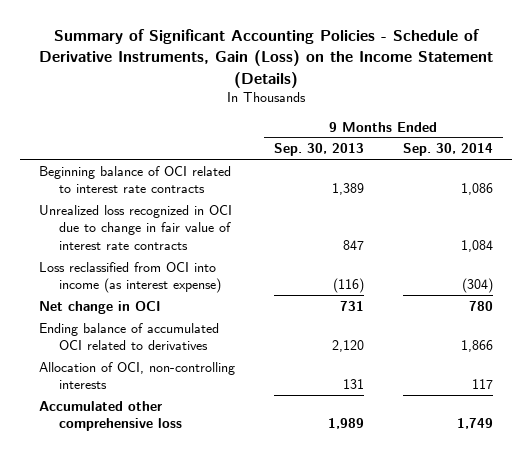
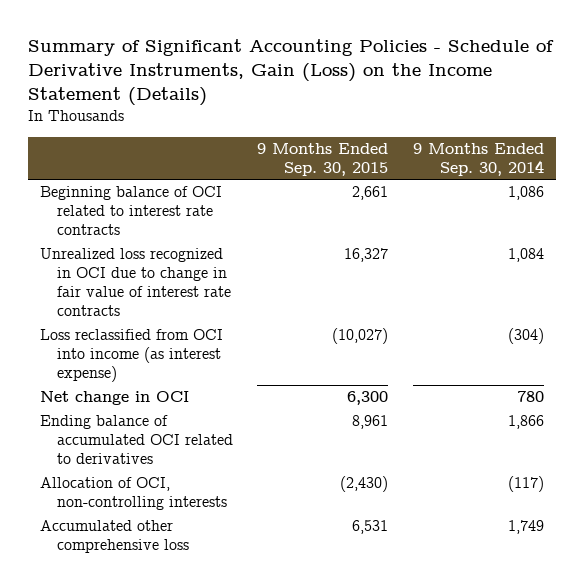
- | 9 Months Ended Sep. 30, 2013 | 9 Months Ended Sep. 30, 2014
+ | 9 Months Ended Sep. 30, 2015 | 9 Months Ended Sep. 30, 2014
- Allocation of OCI, non-controlling interests | 131 | 117
+ Allocation of OCI, non-controlling interests | (2,430) | (117)

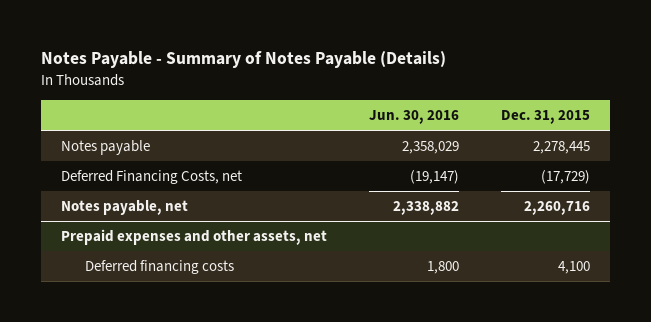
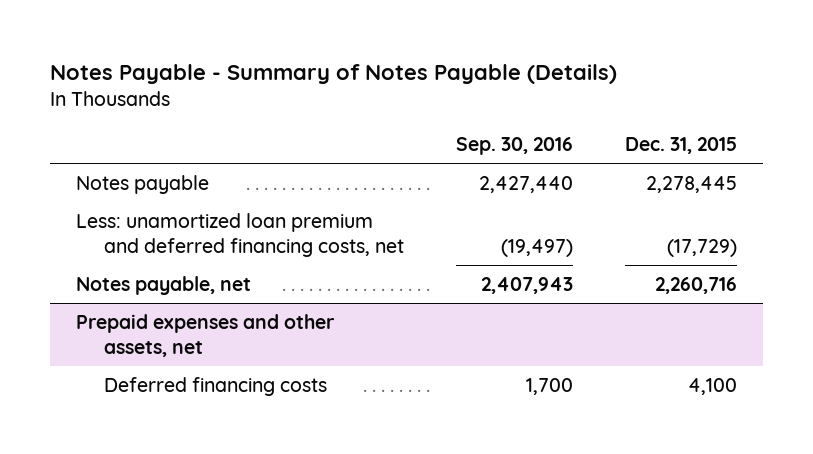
- | Jun. 30, 2016 | Dec. 31, 2015
+ | Sep. 30, 2016 | Dec. 31, 2015
- Deferred Financing Costs, net | (19,147) | (17,729)
+ Less: unamortized loan premium and deferred financing costs, net | (19,497) | (17,729)

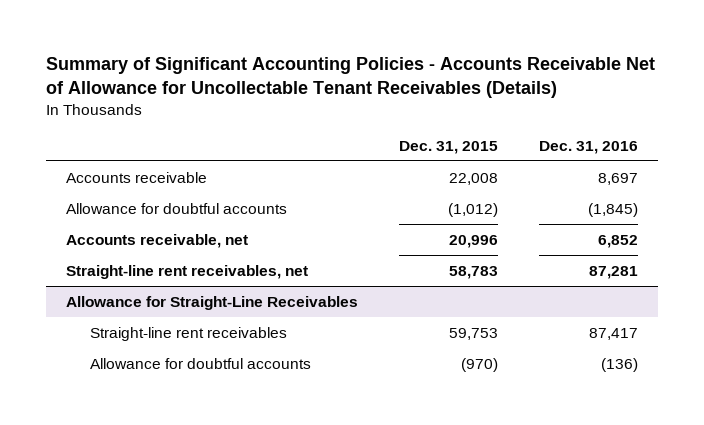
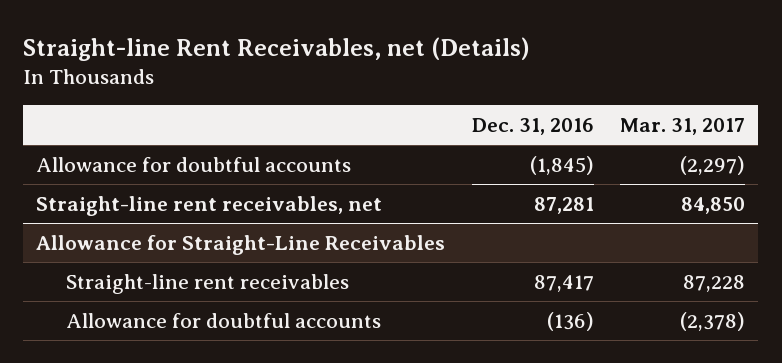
- Summary of Significant Accounting Policies - Accounts Receivable Net of Allowance for Uncollectable Tenant Receivables (Details)
+ Straight-line Rent Receivables, net (Details)
- | Dec. 31, 2015 | Dec. 31, 2016
+ | Dec. 31, 2016 | Mar. 31, 2017
- Accounts receivable | 22,008 | 8,697
- Accounts receivable, net | 20,996 | 6,852

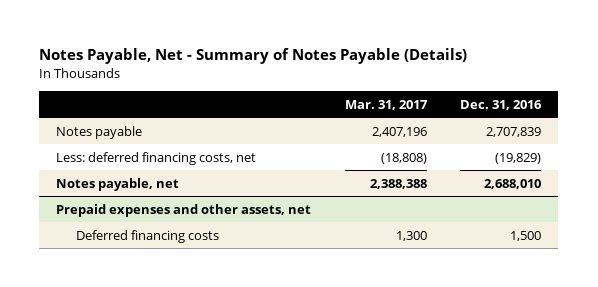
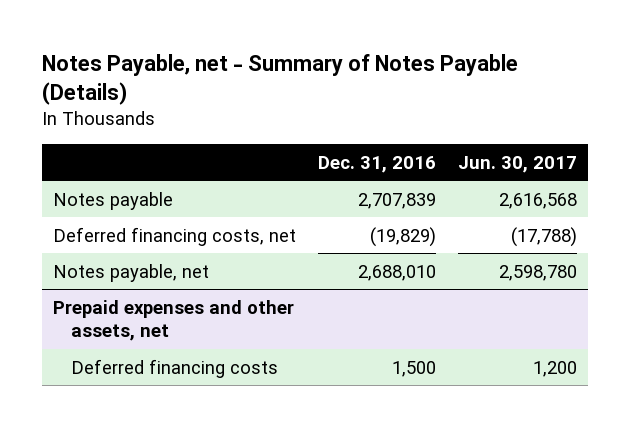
- Notes Payable, Net - Summary of Notes Payable (Details)
+ Notes Payable, net - Summary of Notes Payable (Details)
- | Mar. 31, 2017 | Dec. 31, 2016
+ | Dec. 31, 2016 | Jun. 30, 2017
- Less: deferred financing costs, net | (18,808) | (19,829)
+ Deferred financing costs, net | (19,829) | (17,788)

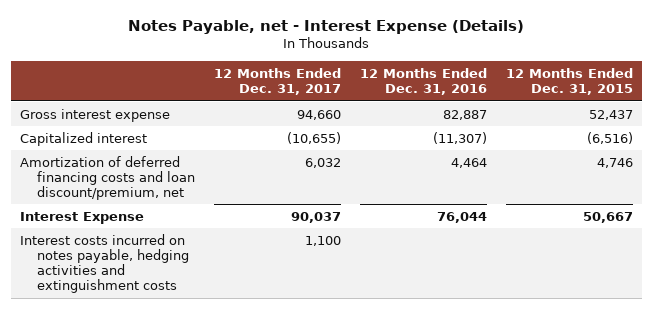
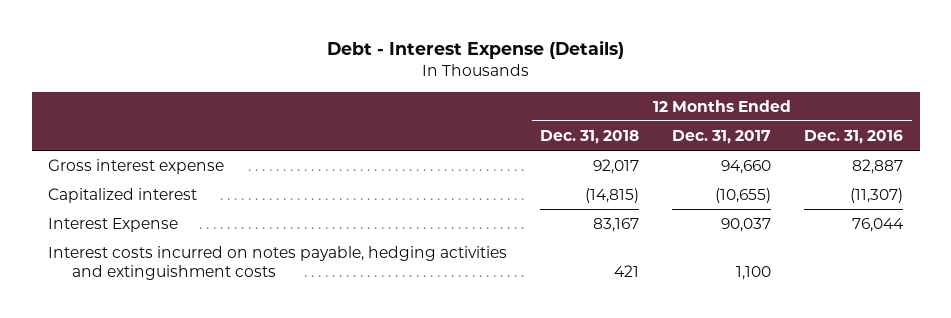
- Notes Payable, net - Interest Expense (Details)
+ Debt - Interest Expense (Details)
- | 12 Months Ended Dec. 31, 2017 | 12 Months Ended Dec. 31, 2016 | 12 Months Ended Dec. 31, 2015
+ | 12 Months Ended Dec. 31, 2018 | 12 Months Ended Dec. 31, 2017 | 12 Months Ended Dec. 31, 2016
- Amortization of deferred financing costs and loan discount/premium, net | 6,032 | 4,464 | 4,746

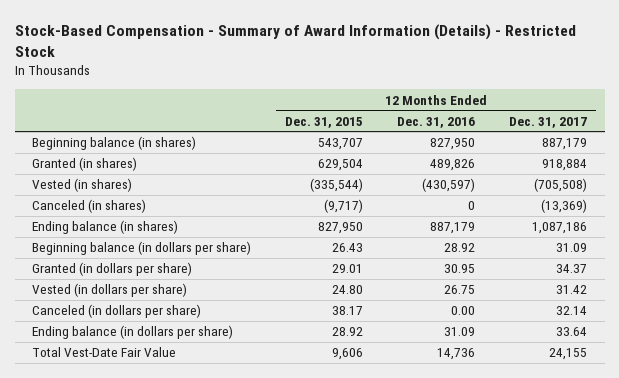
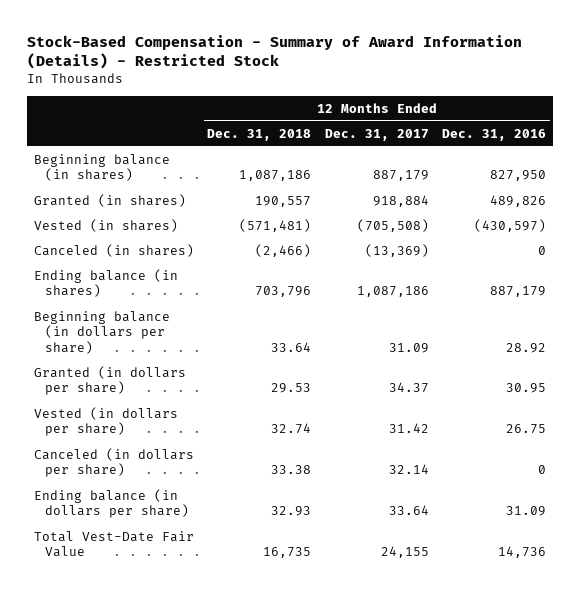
- | 12 Months Ended Dec. 31, 2015 | 12 Months Ended Dec. 31, 2016 | 12 Months Ended Dec. 31, 2017
+ | 12 Months Ended Dec. 31, 2018 | 12 Months Ended Dec. 31, 2017 | 12 Months Ended Dec. 31, 2016
- Canceled (in dollars per share) | 38.17 | 0.00 | 32.14
+ Canceled (in dollars per share) | 33.38 | 32.14 | 0

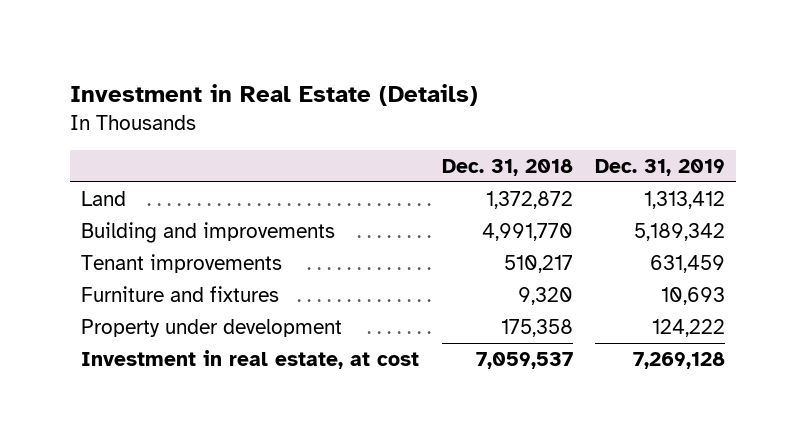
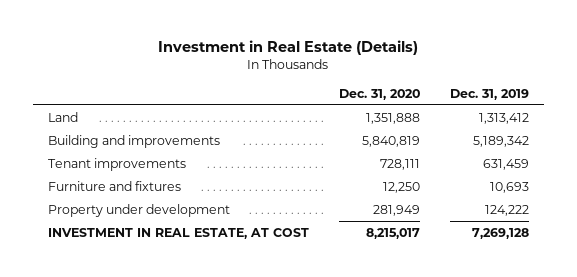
- | Dec. 31, 2018 | Dec. 31, 2019
+ | Dec. 31, 2020 | Dec. 31, 2019
- Investment in real estate, at cost | 7,059,537 | 7,269,128
+ INVESTMENT IN REAL ESTATE, AT COST | 8,215,017 | 7,269,128

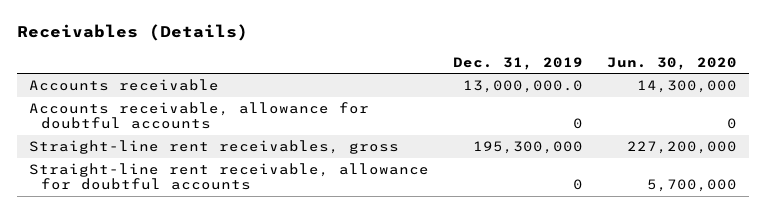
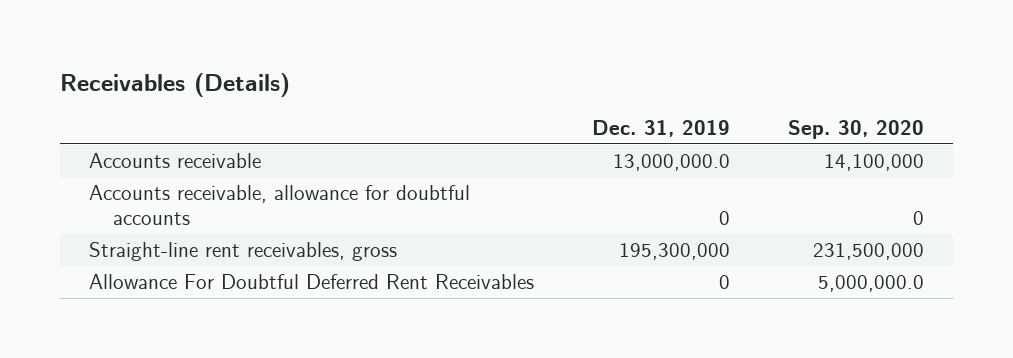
- | Dec. 31, 2019 | Jun. 30, 2020
+ | Dec. 31, 2019 | Sep. 30, 2020
- Straight-line rent receivable, allowance for doubtful accounts | 0 | 5,700,000
+ Allowance For Doubtful Deferred Rent Receivables | 0 | 5,000,000.0

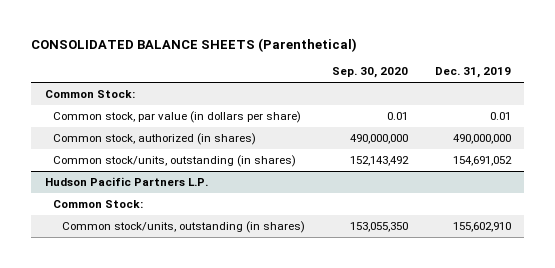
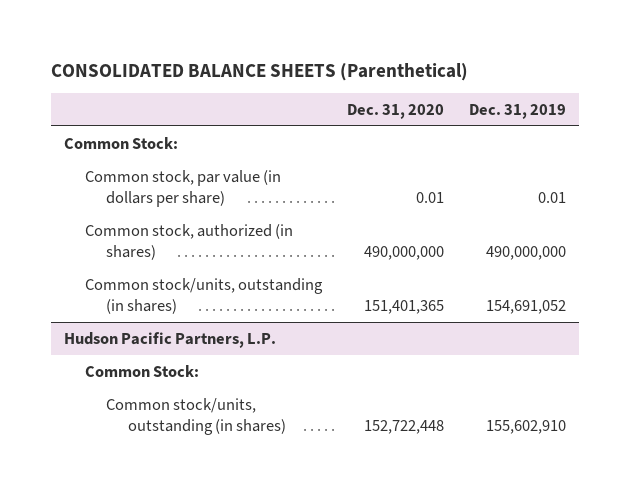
- | Sep. 30, 2020 | Dec. 31, 2019
+ | Dec. 31, 2020 | Dec. 31, 2019
- Hudson Pacific Partners L.P.
+ Hudson Pacific Partners, L.P.

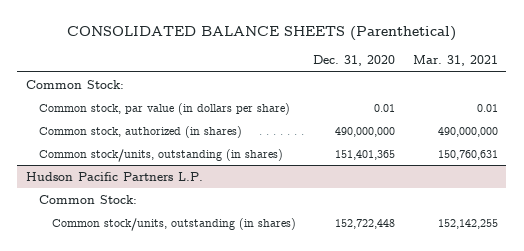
- | Dec. 31, 2020 | Dec. 31, 2019
+ | Dec. 31, 2020 | Mar. 31, 2021
- Hudson Pacific Partners, L.P.
+ Hudson Pacific Partners L.P.

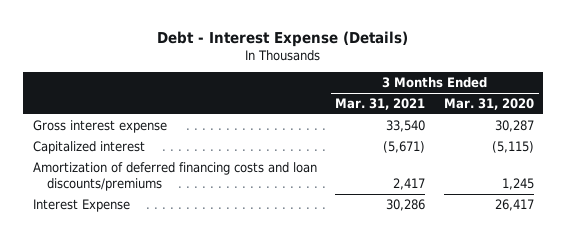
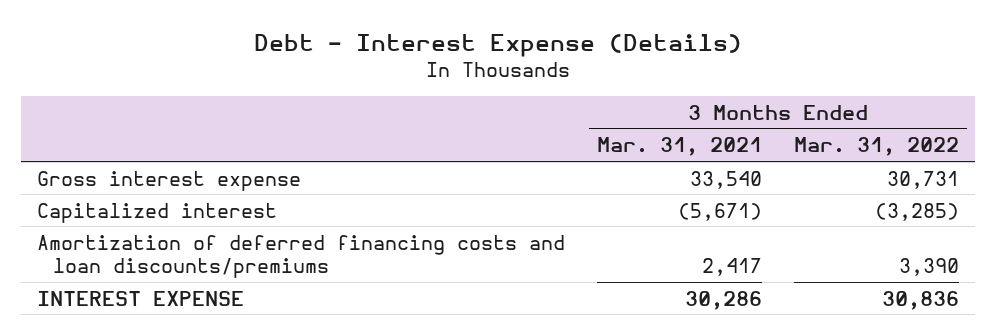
- | 3 Months Ended Mar. 31, 2021 | 3 Months Ended Mar. 31, 2020
+ | 3 Months Ended Mar. 31, 2021 | 3 Months Ended Mar. 31, 2022
- Interest Expense | 30,286 | 26,417
+ INTEREST EXPENSE | 30,286 | 30,836

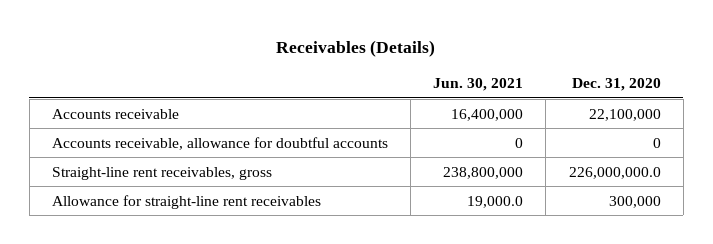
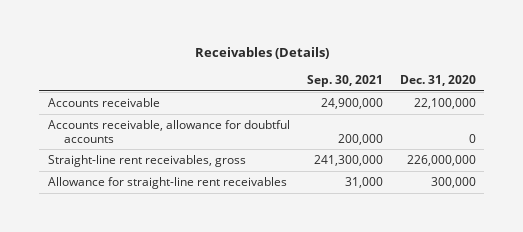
- | Jun. 30, 2021 | Dec. 31, 2020
+ | Sep. 30, 2021 | Dec. 31, 2020
- Straight-line rent receivables, gross | 238,800,000 | 226,000,000.0
+ Straight-line rent receivables, gross | 241,300,000 | 226,000,000

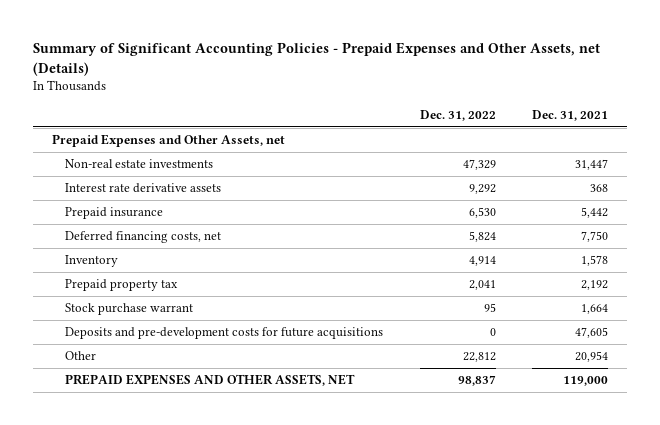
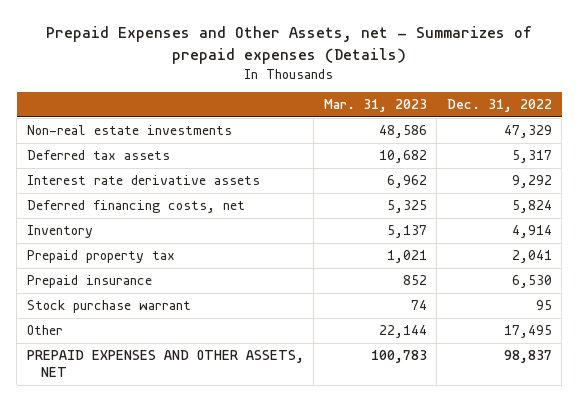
- Summary of Significant Accounting Policies - Prepaid Expenses and Other Assets, net (Details)
+ Prepaid Expenses and Other Assets, net - Summarizes of prepaid expenses (Details)
- | Dec. 31, 2022 | Dec. 31, 2021
+ | Mar. 31, 2023 | Dec. 31, 2022
- Prepaid Expenses and Other Assets, net
+ Deferred tax assets | 10,682 | 5,317
moved down: Prepaid insurance | 852 | 6,530
- Deposits and pre-development costs for future acquisitions | 0 | 47,605
- Other | 22,812 | 20,954
+ Other | 22,144 | 17,495

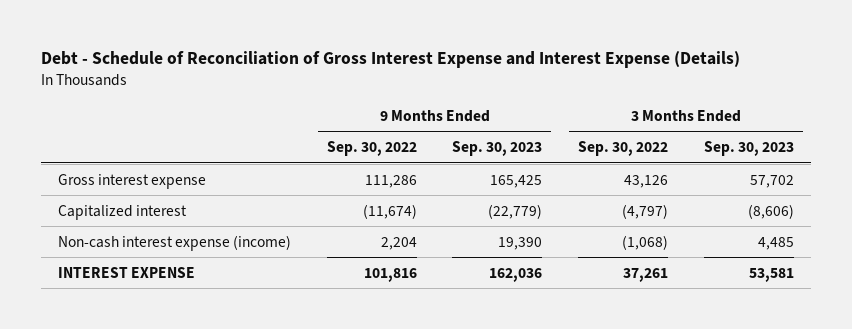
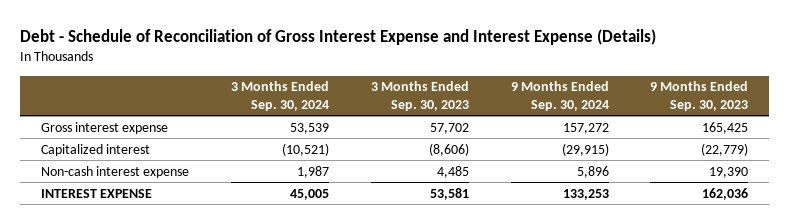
- | 9 Months Ended Sep. 30, 2022 | 9 Months Ended Sep. 30, 2023 | 3 Months Ended Sep. 30, 2022 | 3 Months Ended Sep. 30, 2023
+ | 3 Months Ended Sep. 30, 2024 | 3 Months Ended Sep. 30, 2023 | 9 Months Ended Sep. 30, 2024 | 9 Months Ended Sep. 30, 2023
- Non-cash interest expense (income) | 2,204 | 19,390 | (1,068) | 4,485
+ Non-cash interest expense | 1,987 | 4,485 | 5,896 | 19,390

